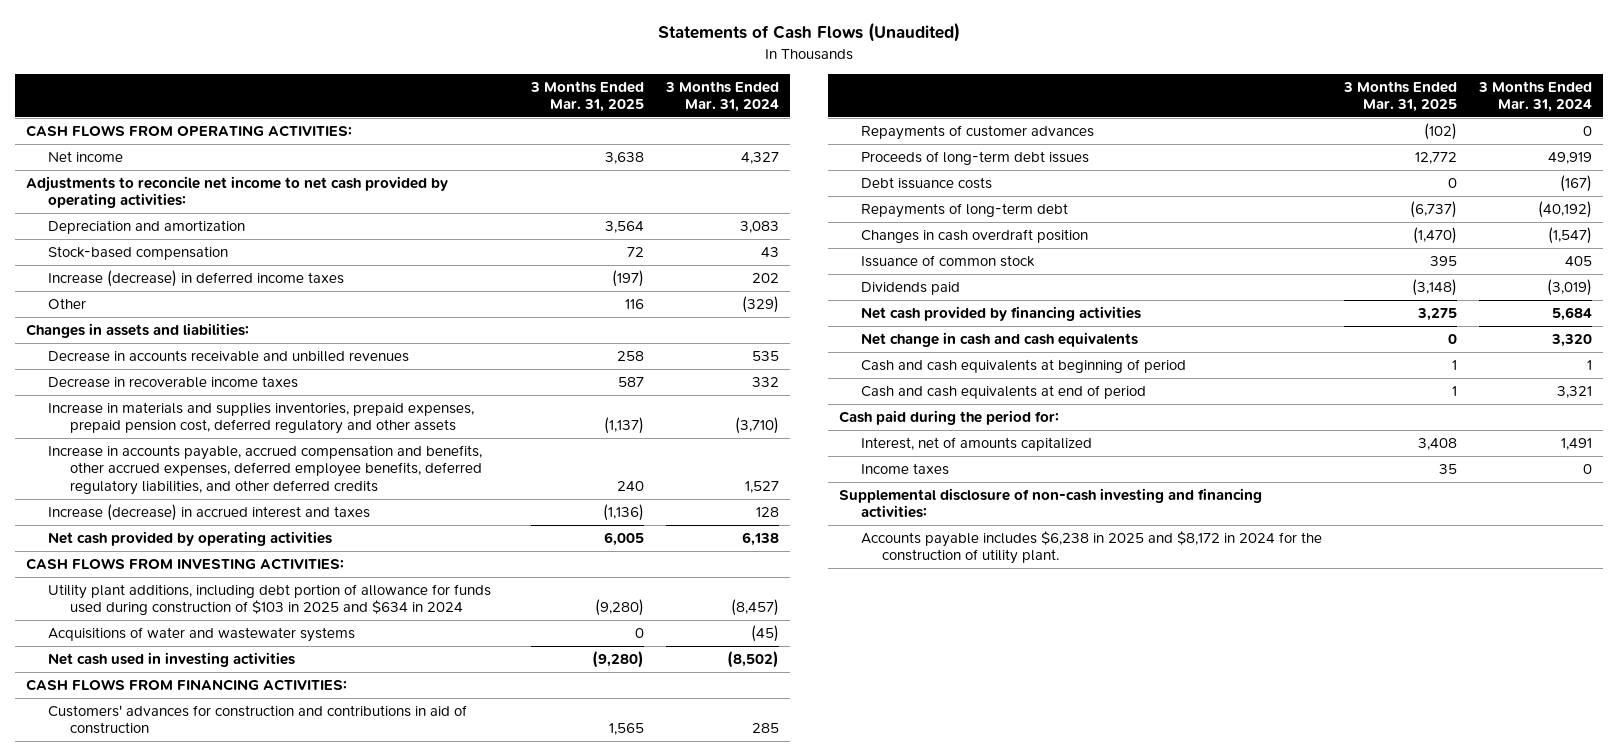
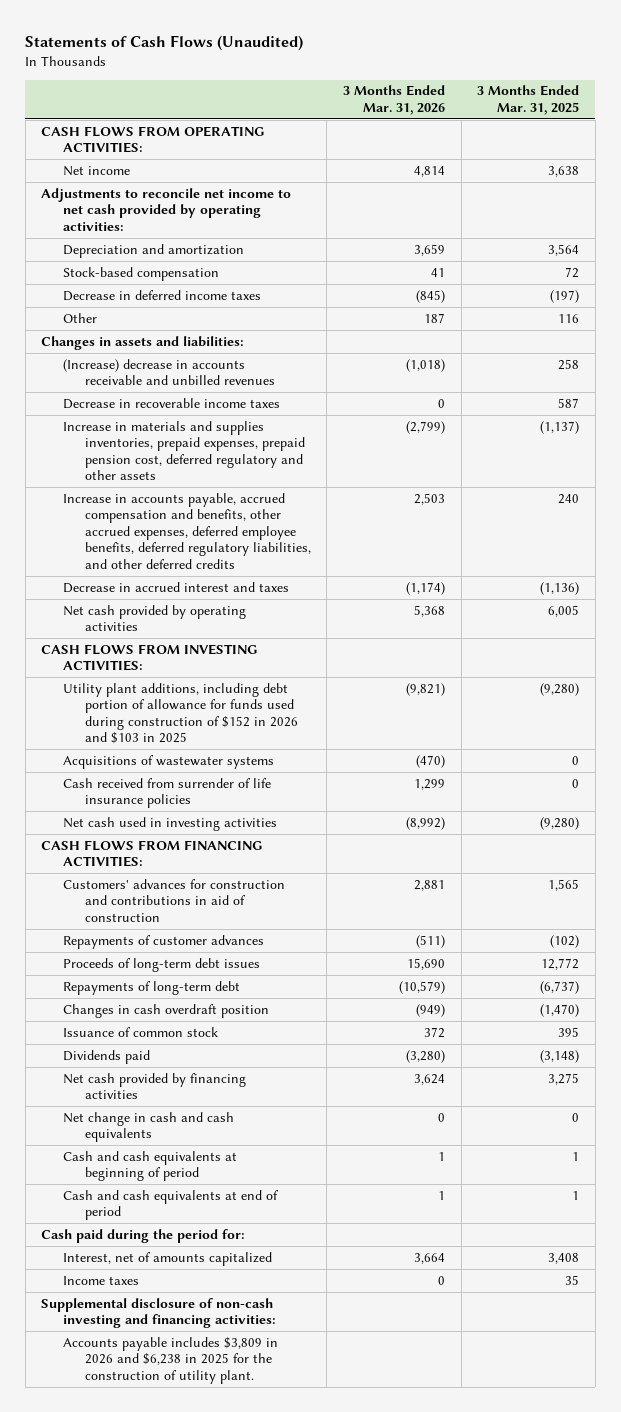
- | 3 Months Ended Mar. 31, 2025 | 3 Months Ended Mar. 31, 2024
+ | 3 Months Ended Mar. 31, 2026 | 3 Months Ended Mar. 31, 2025
- Increase (decrease) in deferred income taxes | (197) | 202
+ Decrease in deferred income taxes | (845) | (197)
- Decrease in accounts receivable and unbilled revenues | 258 | 535
+ (Increase) decrease in accounts receivable and unbilled revenues | (1,018) | 258
- Increase (decrease) in accrued interest and taxes | (1,136) | 128
+ Decrease in accrued interest and taxes | (1,174) | (1,136)
- Utility plant additions, including debt portion of allowance for funds used during construction of $103 in 2025 and $634 in 2024 | (9,280) | (8,457)
- Acquisitions of water and wastewater systems | 0 | (45)
+ Utility plant additions, including debt portion of allowance for funds used during construction of $152 in 2026 and $103 in 2025 | (9,821) | (9,280)
+ Acquisitions of wastewater systems | (470) | 0
+ Cash received from surrender of life insurance policies | 1,299 | 0
- Debt issuance costs | 0 | (167)
- Accounts payable includes $6,238 in 2025 and $8,172 in 2024 for the construction of utility plant.
+ Accounts payable includes $3,809 in 2026 and $6,238 in 2025 for the construction of utility plant.

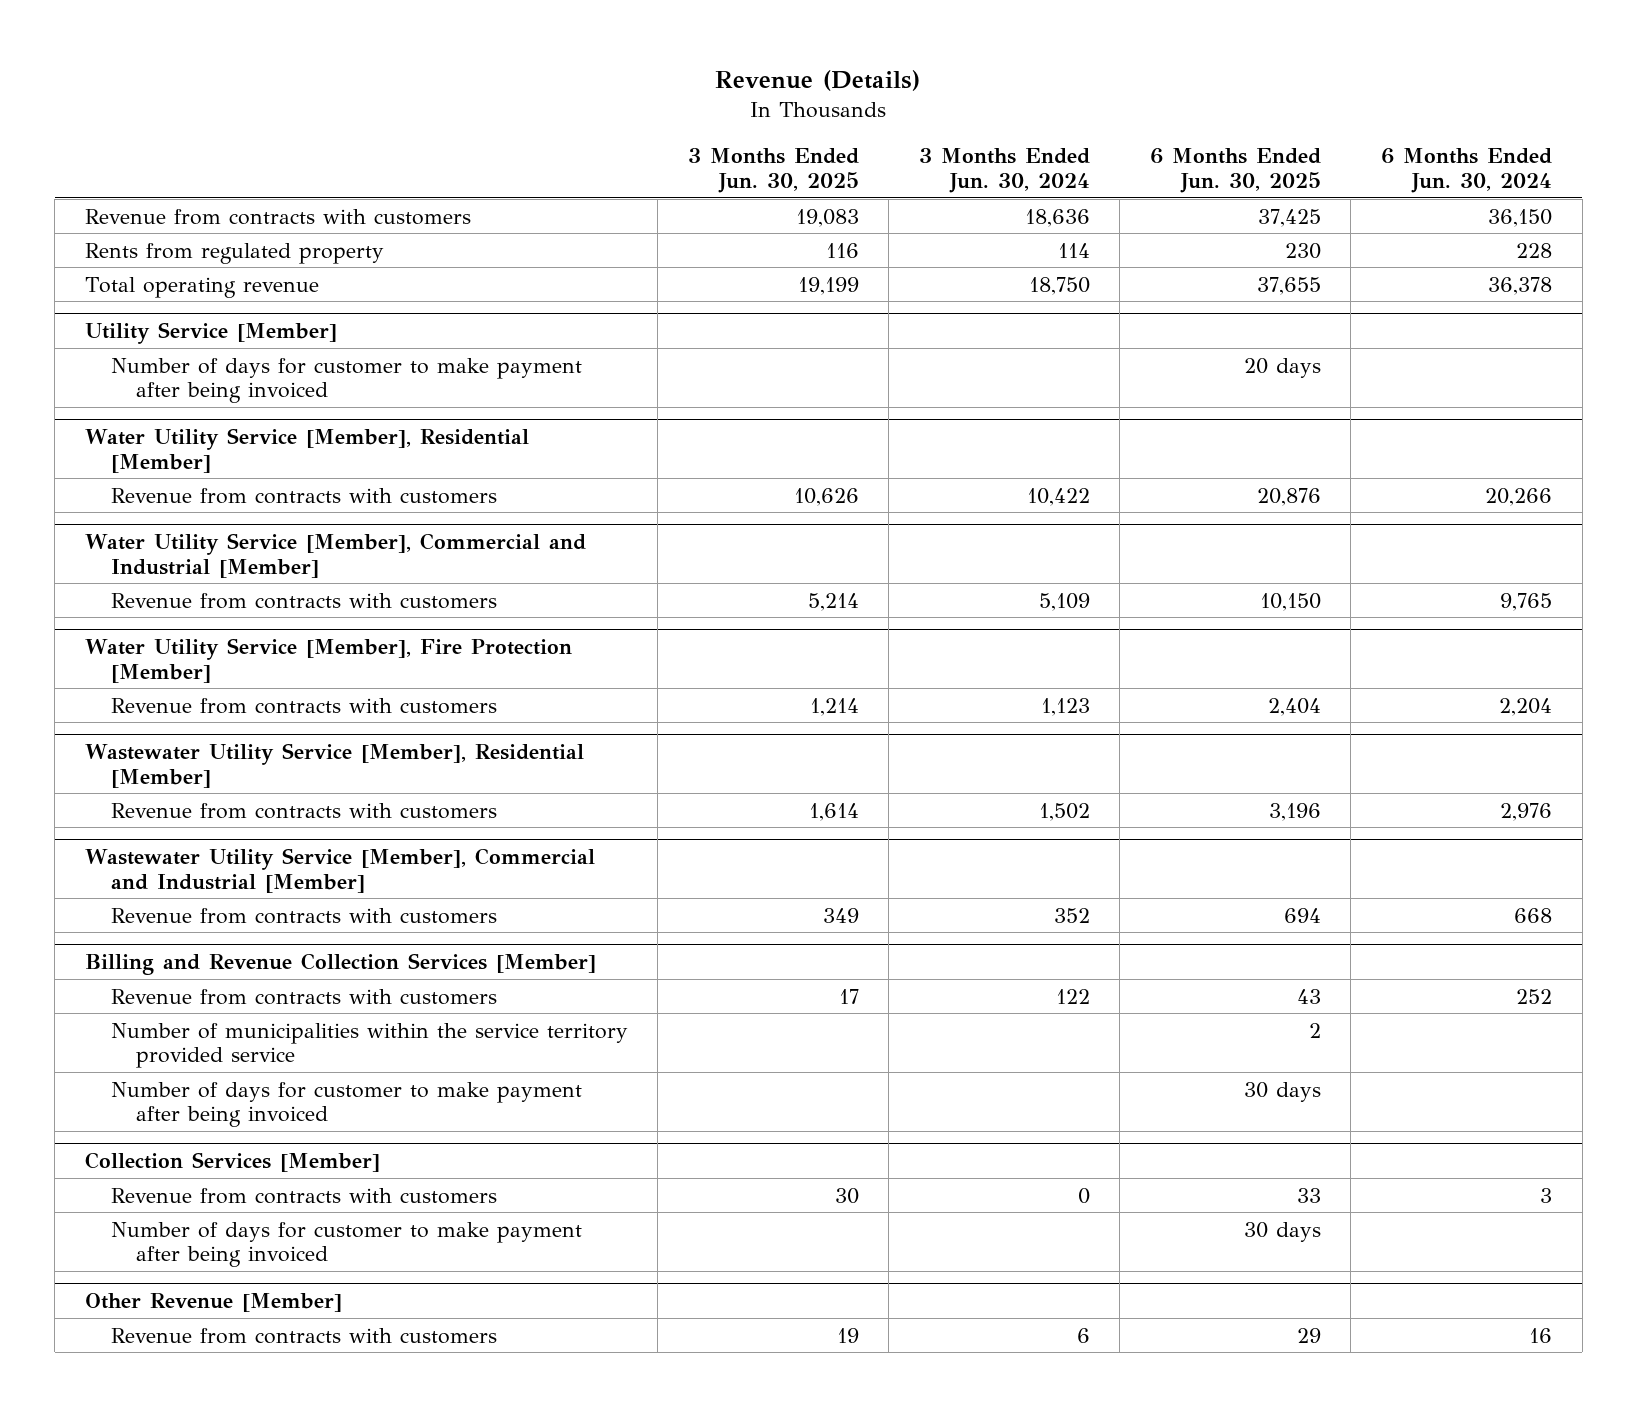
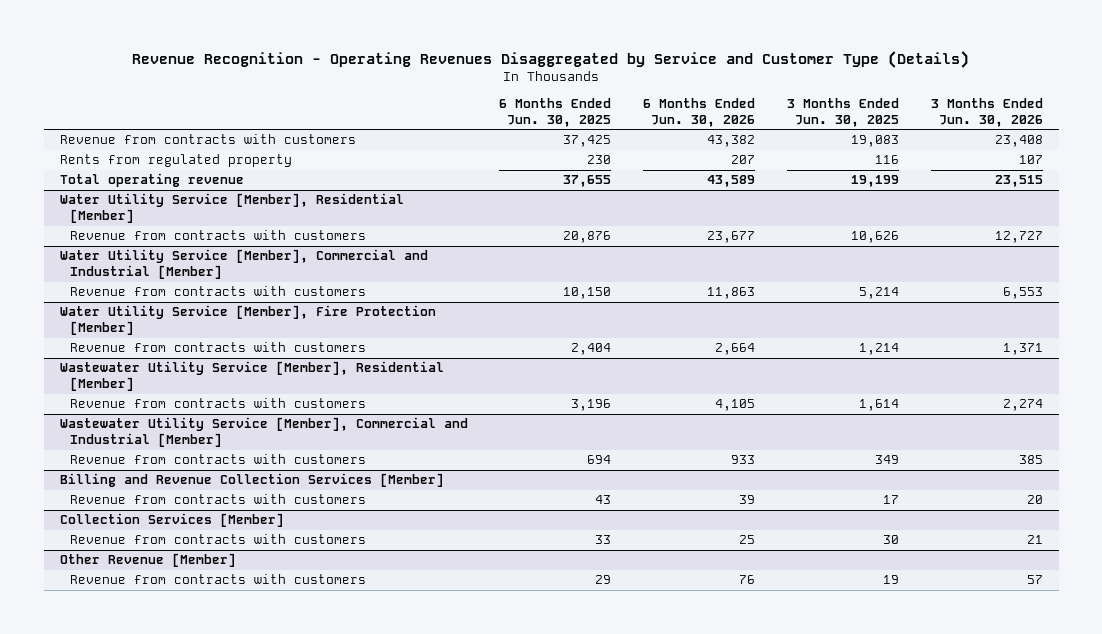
- Revenue (Details)
+ Revenue Recognition - Operating Revenues Disaggregated by Service and Customer Type (Details)
- | 3 Months Ended Jun. 30, 2025 | 3 Months Ended Jun. 30, 2024 | 6 Months Ended Jun. 30, 2025 | 6 Months Ended Jun. 30, 2024
+ | 6 Months Ended Jun. 30, 2025 | 6 Months Ended Jun. 30, 2026 | 3 Months Ended Jun. 30, 2025 | 3 Months Ended Jun. 30, 2026
- Utility Service [Member]
- Number of days for customer to make payment after being invoiced | | | 20 days |
@ Billing and Revenue Collection Services [Member]
- Number of municipalities within the service territory provided service | | | 2 |
- Number of days for customer to make payment after being invoiced | | | 30 days |
@ Collection Services [Member]
- Number of days for customer to make payment after being invoiced | | | 30 days |

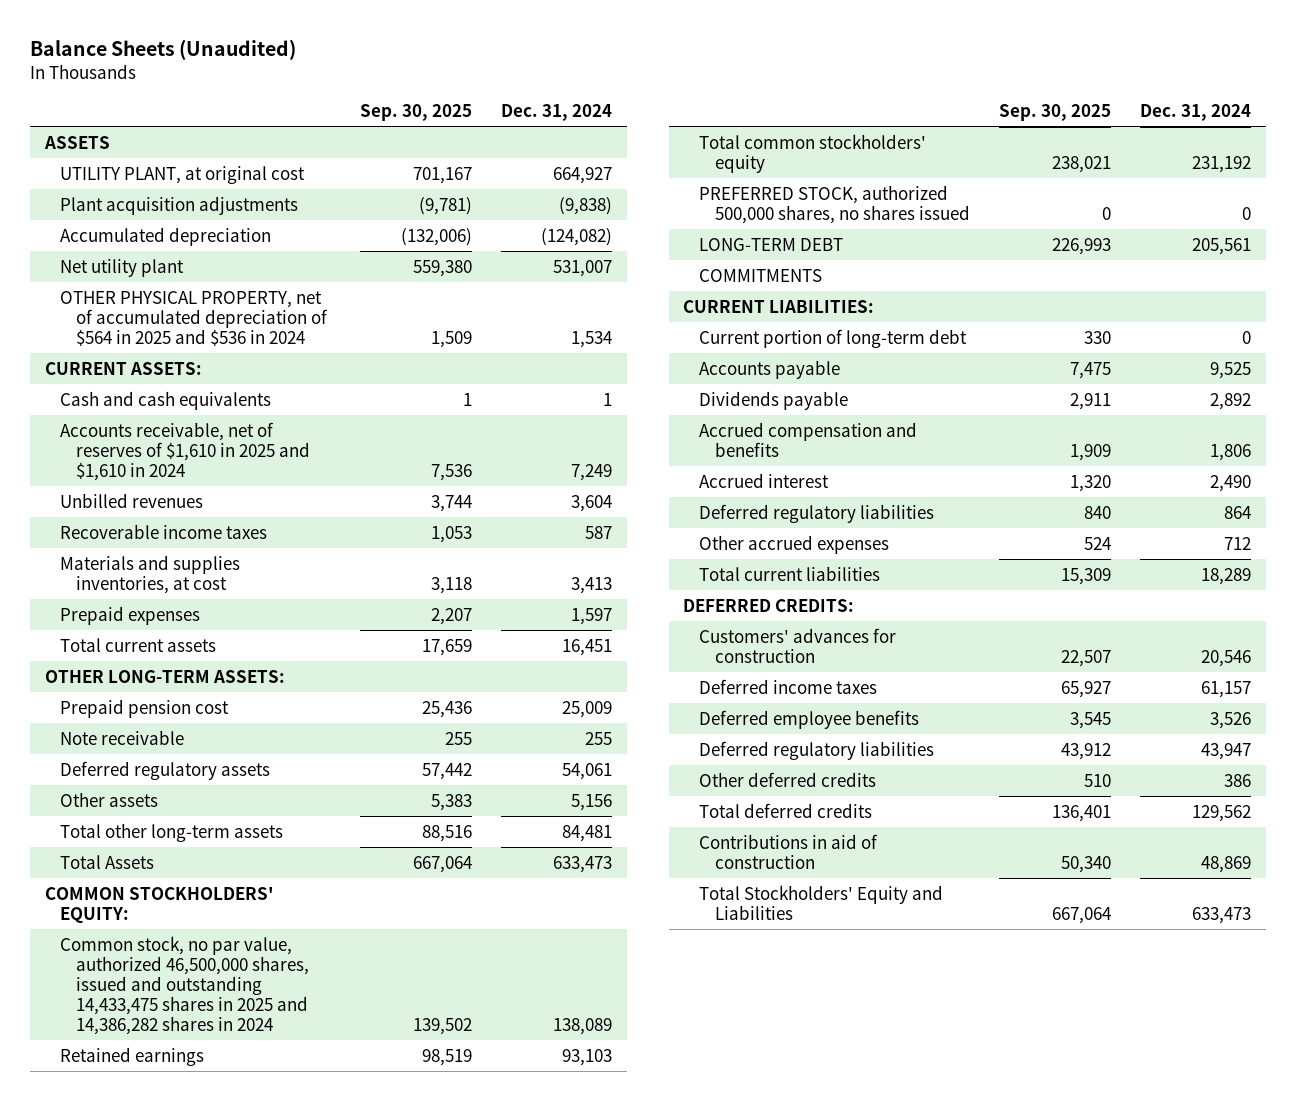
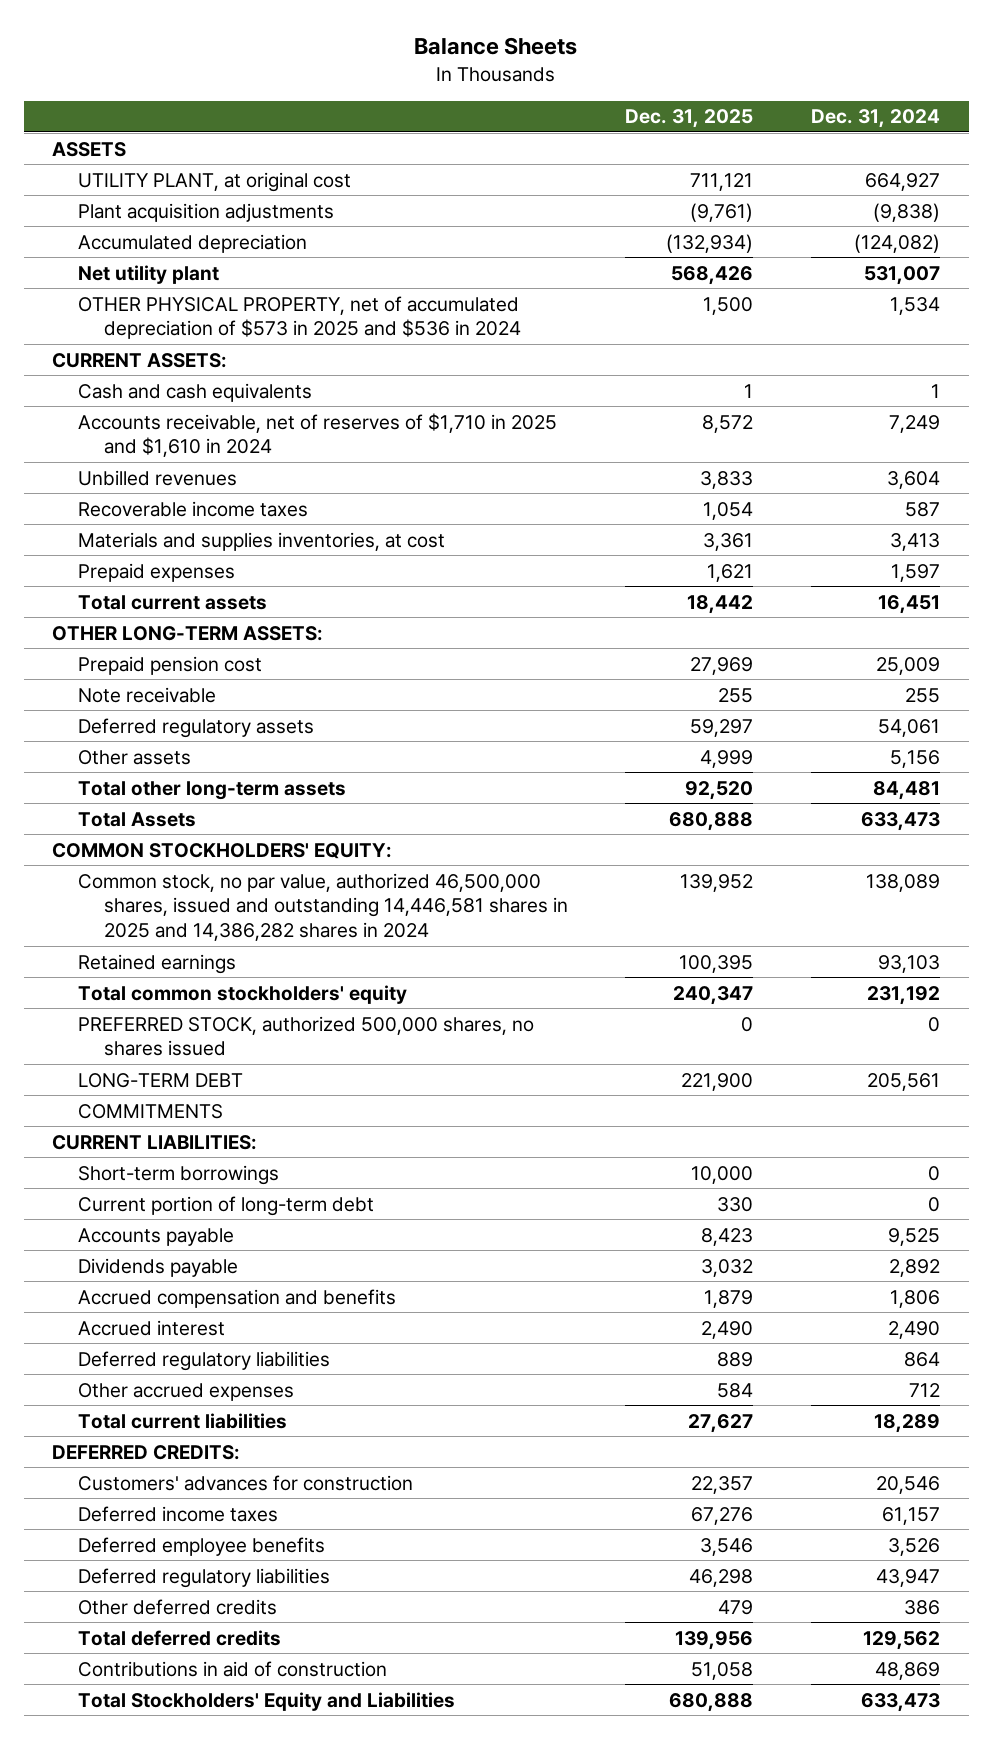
- Balance Sheets (Unaudited)
+ Balance Sheets
- | Sep. 30, 2025 | Dec. 31, 2024
+ | Dec. 31, 2025 | Dec. 31, 2024
- OTHER PHYSICAL PROPERTY, net of accumulated depreciation of $564 in 2025 and $536 in 2024 | 1,509 | 1,534
+ OTHER PHYSICAL PROPERTY, net of accumulated depreciation of $573 in 2025 and $536 in 2024 | 1,500 | 1,534
- Accounts receivable, net of reserves of $1,610 in 2025 and $1,610 in 2024 | 7,536 | 7,249
+ Accounts receivable, net of reserves of $1,710 in 2025 and $1,610 in 2024 | 8,572 | 7,249
- Common stock, no par value, authorized 46,500,000 shares, issued and outstanding 14,433,475 shares in 2025 and 14,386,282 shares in 2024 | 139,502 | 138,089
+ Common stock, no par value, authorized 46,500,000 shares, issued and outstanding 14,446,581 shares in 2025 and 14,386,282 shares in 2024 | 139,952 | 138,089
+ Short-term borrowings | 10,000 | 0

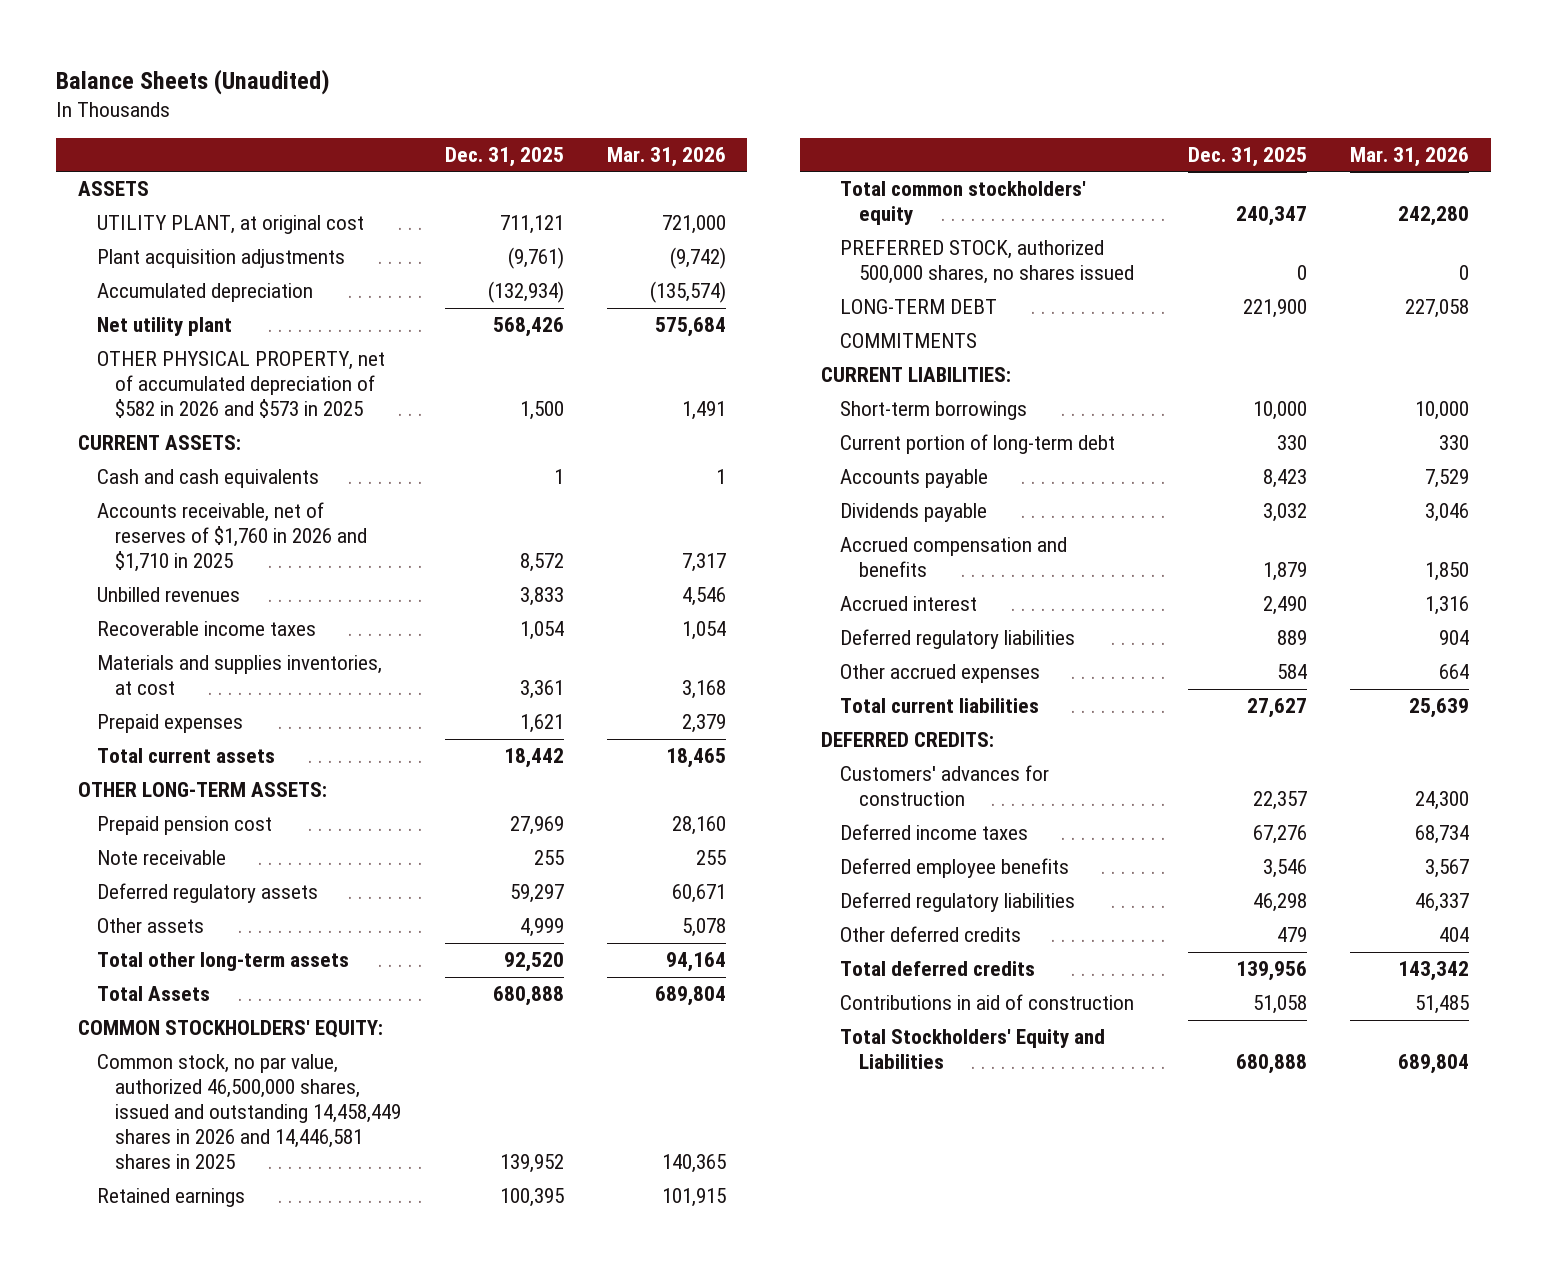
- Balance Sheets
+ Balance Sheets (Unaudited)
- | Dec. 31, 2025 | Dec. 31, 2024
+ | Dec. 31, 2025 | Mar. 31, 2026
- OTHER PHYSICAL PROPERTY, net of accumulated depreciation of $573 in 2025 and $536 in 2024 | 1,500 | 1,534
+ OTHER PHYSICAL PROPERTY, net of accumulated depreciation of $582 in 2026 and $573 in 2025 | 1,500 | 1,491
- Accounts receivable, net of reserves of $1,710 in 2025 and $1,610 in 2024 | 8,572 | 7,249
+ Accounts receivable, net of reserves of $1,760 in 2026 and $1,710 in 2025 | 8,572 | 7,317
- Common stock, no par value, authorized 46,500,000 shares, issued and outstanding 14,446,581 shares in 2025 and 14,386,282 shares in 2024 | 139,952 | 138,089
+ Common stock, no par value, authorized 46,500,000 shares, issued and outstanding 14,458,449 shares in 2026 and 14,446,581 shares in 2025 | 139,952 | 140,365

